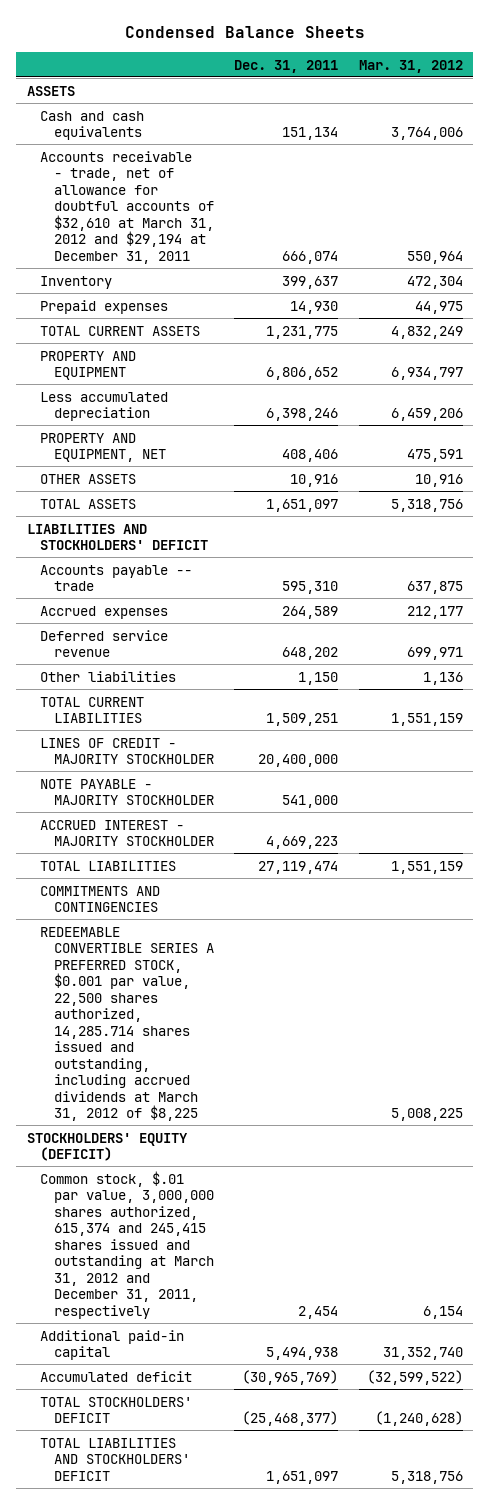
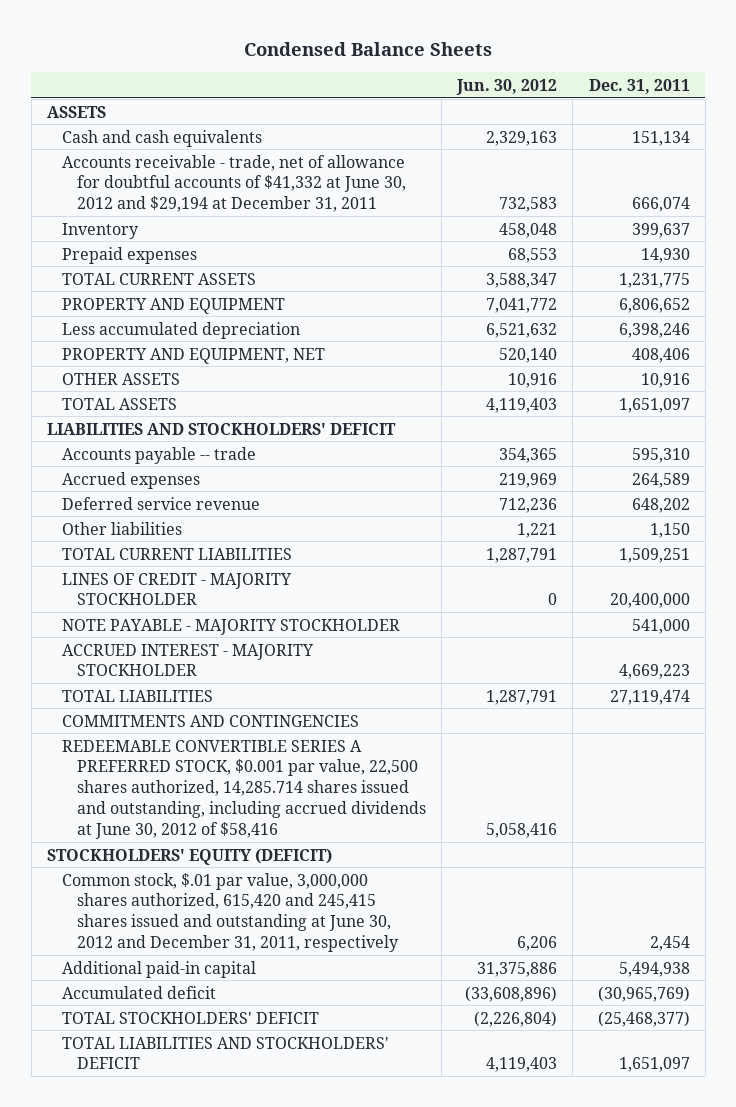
- | Dec. 31, 2011 | Mar. 31, 2012
+ | Jun. 30, 2012 | Dec. 31, 2011
- Accounts receivable - trade, net of allowance for doubtful accounts of $32,610 at March 31, 2012 and $29,194 at December 31, 2011 | 666,074 | 550,964
+ Accounts receivable - trade, net of allowance for doubtful accounts of $41,332 at June 30, 2012 and $29,194 at December 31, 2011 | 732,583 | 666,074
- REDEEMABLE CONVERTIBLE SERIES A PREFERRED STOCK, $0.001 par value, 22,500 shares authorized, 14,285.714 shares issued and outstanding, including accrued dividends at March 31, 2012 of $8,225 | | 5,008,225
+ REDEEMABLE CONVERTIBLE SERIES A PREFERRED STOCK, $0.001 par value, 22,500 shares authorized, 14,285.714 shares issued and outstanding, including accrued dividends at June 30, 2012 of $58,416 | 5,058,416 |
- Common stock, $.01 par value, 3,000,000 shares authorized, 615,374 and 245,415 shares issued and outstanding at March 31, 2012 and December 31, 2011, respectively | 2,454 | 6,154
+ Common stock, $.01 par value, 3,000,000 shares authorized, 615,420 and 245,415 shares issued and outstanding at June 30, 2012 and December 31, 2011, respectively | 6,206 | 2,454

